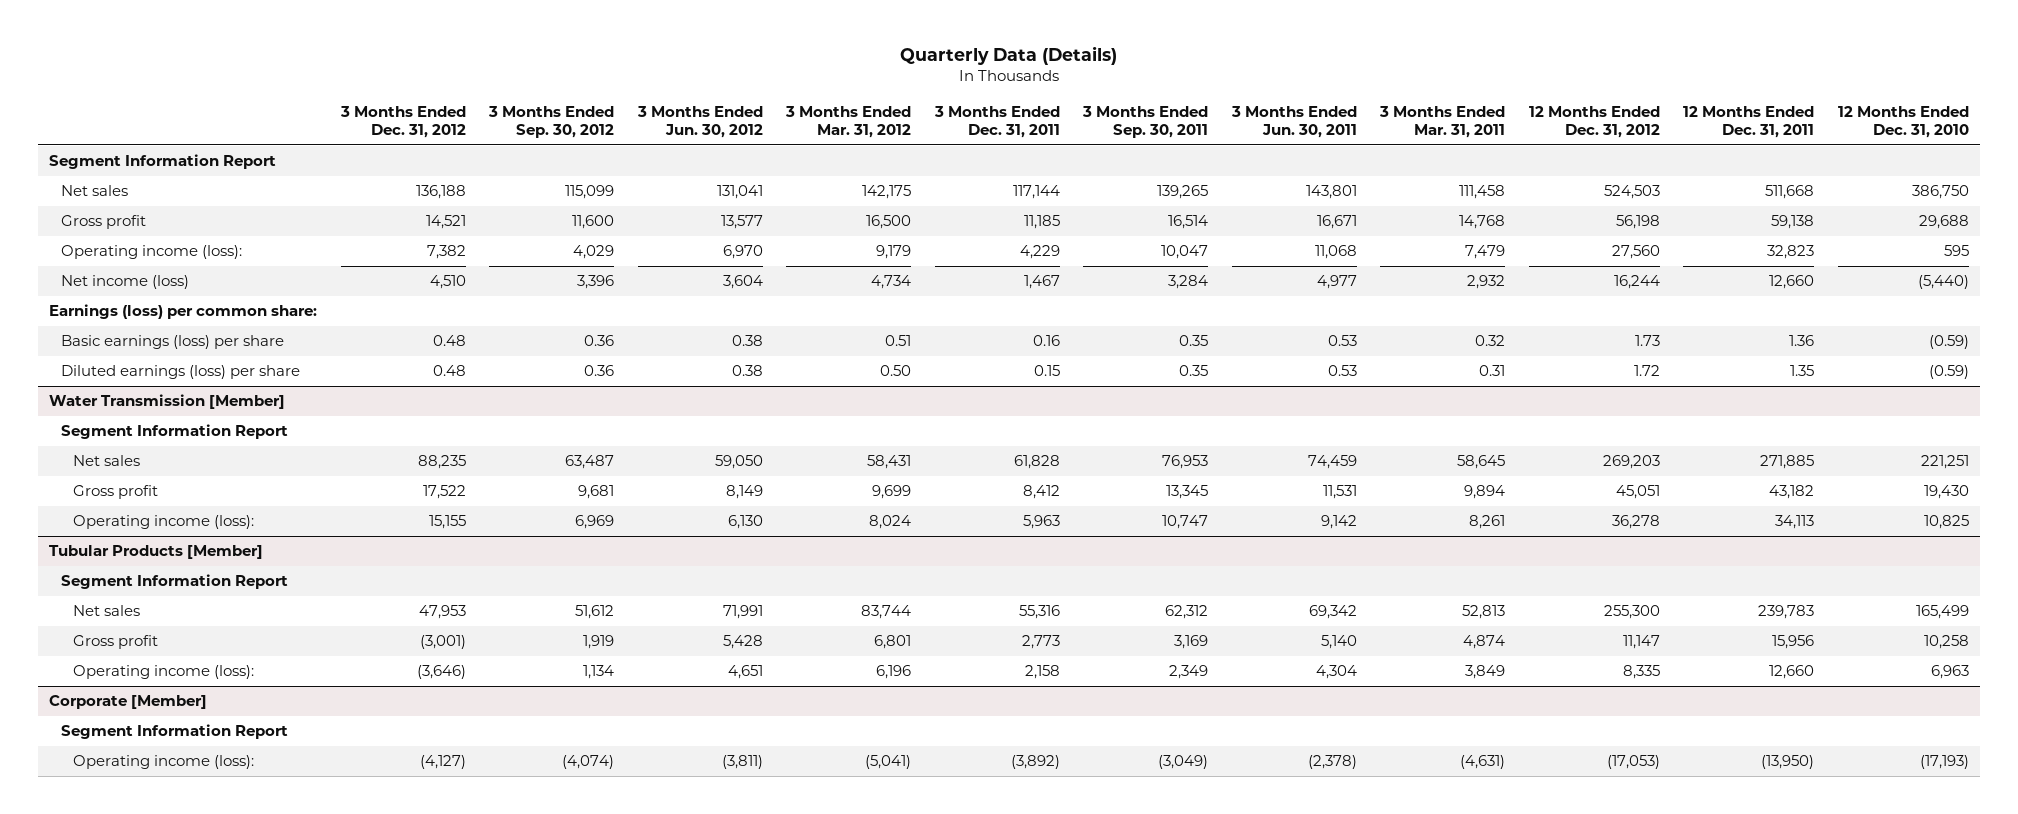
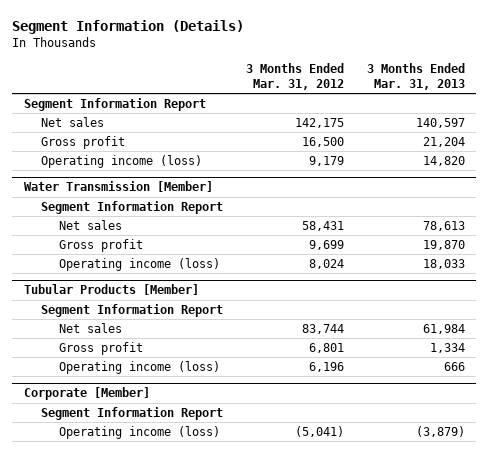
- Quarterly Data (Details)
+ Segment Information (Details)
- | 3 Months Ended Dec. 31, 2012 | 3 Months Ended Sep. 30, 2012 | 3 Months Ended Jun. 30, 2012 | 3 Months Ended Mar. 31, 2012 | 3 Months Ended Dec. 31, 2011 | 3 Months Ended Sep. 30, 2011 | 3 Months Ended Jun. 30, 2011 | 3 Months Ended Mar. 31, 2011 | 12 Months Ended Dec. 31, 2012 | 12 Months Ended Dec. 31, 2011 | 12 Months Ended Dec. 31, 2010
+ | 3 Months Ended Mar. 31, 2012 | 3 Months Ended Mar. 31, 2013
- Operating income (loss): | 7,382 | 4,029 | 6,970 | 9,179 | 4,229 | 10,047 | 11,068 | 7,479 | 27,560 | 32,823 | 595
- Net income (loss) | 4,510 | 3,396 | 3,604 | 4,734 | 1,467 | 3,284 | 4,977 | 2,932 | 16,244 | 12,660 | (5,440)
- Earnings (loss) per common share:
- Basic earnings (loss) per share | 0.48 | 0.36 | 0.38 | 0.51 | 0.16 | 0.35 | 0.53 | 0.32 | 1.73 | 1.36 | (0.59)
- Diluted earnings (loss) per share | 0.48 | 0.36 | 0.38 | 0.50 | 0.15 | 0.35 | 0.53 | 0.31 | 1.72 | 1.35 | (0.59)
+ Operating income (loss) | 9,179 | 14,820
@ Water Transmission [Member]
- Operating income (loss): | 15,155 | 6,969 | 6,130 | 8,024 | 5,963 | 10,747 | 9,142 | 8,261 | 36,278 | 34,113 | 10,825
+ Operating income (loss) | 8,024 | 18,033
@ Tubular Products [Member]
- Operating income (loss): | (3,646) | 1,134 | 4,651 | 6,196 | 2,158 | 2,349 | 4,304 | 3,849 | 8,335 | 12,660 | 6,963
+ Operating income (loss) | 6,196 | 666
@ Corporate [Member]
- Operating income (loss): | (4,127) | (4,074) | (3,811) | (5,041) | (3,892) | (3,049) | (2,378) | (4,631) | (17,053) | (13,950) | (17,193)
+ Operating income (loss) | (5,041) | (3,879)

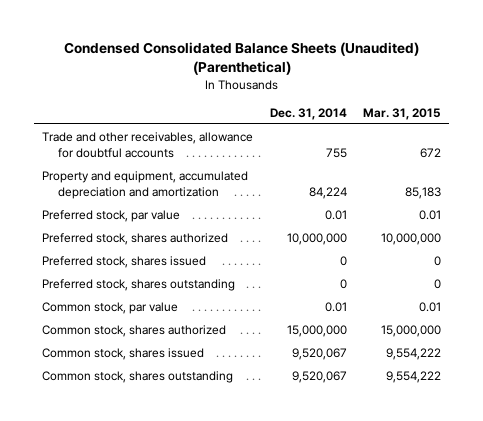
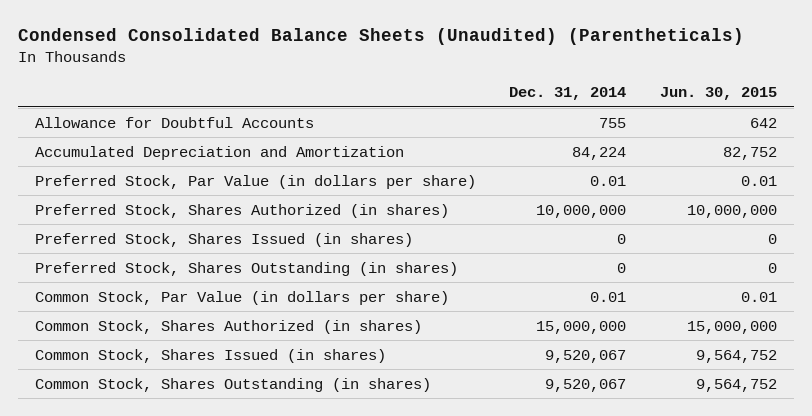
- Condensed Consolidated Balance Sheets (Unaudited) (Parenthetical)
+ Condensed Consolidated Balance Sheets (Unaudited) (Parentheticals)
- | Dec. 31, 2014 | Mar. 31, 2015
+ | Dec. 31, 2014 | Jun. 30, 2015
- Trade and other receivables, allowance for doubtful accounts | 755 | 672
- Property and equipment, accumulated depreciation and amortization | 84,224 | 85,183
- Preferred stock, par value | 0.01 | 0.01
- Preferred stock, shares authorized | 10,000,000 | 10,000,000
- Preferred stock, shares issued | 0 | 0
- Preferred stock, shares outstanding | 0 | 0
- Common stock, par value | 0.01 | 0.01
- Common stock, shares authorized | 15,000,000 | 15,000,000
- Common stock, shares issued | 9,520,067 | 9,554,222
- Common stock, shares outstanding | 9,520,067 | 9,554,222
+ Allowance for Doubtful Accounts | 755 | 642
+ Accumulated Depreciation and Amortization | 84,224 | 82,752
+ Preferred Stock, Par Value (in dollars per share) | 0.01 | 0.01
+ Preferred Stock, Shares Authorized (in shares) | 10,000,000 | 10,000,000
+ Preferred Stock, Shares Issued (in shares) | 0 | 0
+ Preferred Stock, Shares Outstanding (in shares) | 0 | 0
+ Common Stock, Par Value (in dollars per share) | 0.01 | 0.01
+ Common Stock, Shares Authorized (in shares) | 15,000,000 | 15,000,000
+ Common Stock, Shares Issued (in shares) | 9,520,067 | 9,564,752
+ Common Stock, Shares Outstanding (in shares) | 9,520,067 | 9,564,752

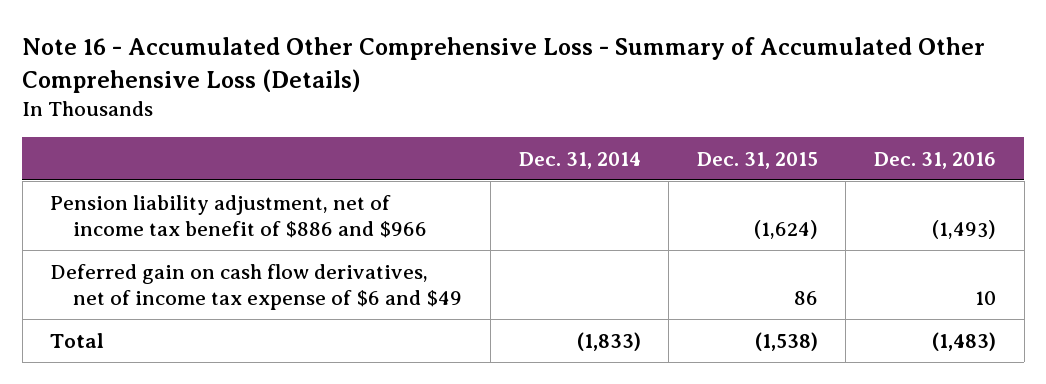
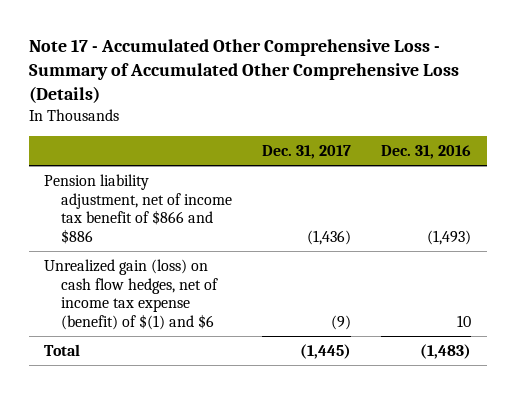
- Note 16 - Accumulated Other Comprehensive Loss - Summary of Accumulated Other Comprehensive Loss (Details)
+ Note 17 - Accumulated Other Comprehensive Loss - Summary of Accumulated Other Comprehensive Loss (Details)
- | Dec. 31, 2014 | Dec. 31, 2015 | Dec. 31, 2016
+ | Dec. 31, 2017 | Dec. 31, 2016
- Pension liability adjustment, net of income tax benefit of $886 and $966 | | (1,624) | (1,493)
- Deferred gain on cash flow derivatives, net of income tax expense of $6 and $49 | | 86 | 10
+ Pension liability adjustment, net of income tax benefit of $866 and $886 | (1,436) | (1,493)
+ Unrealized gain (loss) on cash flow hedges, net of income tax expense (benefit) of $(1) and $6 | (9) | 10

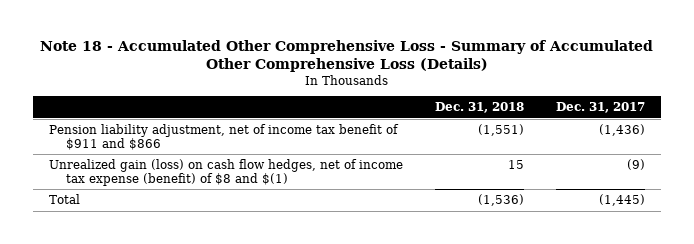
- Note 17 - Accumulated Other Comprehensive Loss - Summary of Accumulated Other Comprehensive Loss (Details)
+ Note 18 - Accumulated Other Comprehensive Loss - Summary of Accumulated Other Comprehensive Loss (Details)
- | Dec. 31, 2017 | Dec. 31, 2016
+ | Dec. 31, 2018 | Dec. 31, 2017
- Pension liability adjustment, net of income tax benefit of $866 and $886 | (1,436) | (1,493)
- Unrealized gain (loss) on cash flow hedges, net of income tax expense (benefit) of $(1) and $6 | (9) | 10
+ Pension liability adjustment, net of income tax benefit of $911 and $866 | (1,551) | (1,436)
+ Unrealized gain (loss) on cash flow hedges, net of income tax expense (benefit) of $8 and $(1) | 15 | (9)

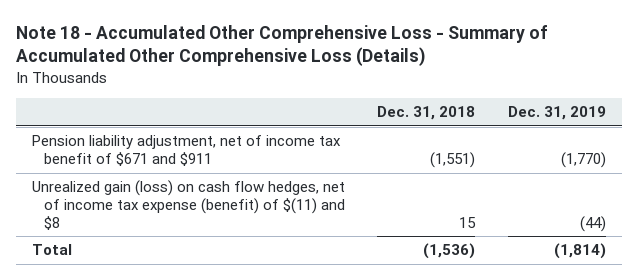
- | Dec. 31, 2018 | Dec. 31, 2017
+ | Dec. 31, 2018 | Dec. 31, 2019
- Pension liability adjustment, net of income tax benefit of $911 and $866 | (1,551) | (1,436)
- Unrealized gain (loss) on cash flow hedges, net of income tax expense (benefit) of $8 and $(1) | 15 | (9)
+ Pension liability adjustment, net of income tax benefit of $671 and $911 | (1,551) | (1,770)
+ Unrealized gain (loss) on cash flow hedges, net of income tax expense (benefit) of $(11) and $8 | 15 | (44)

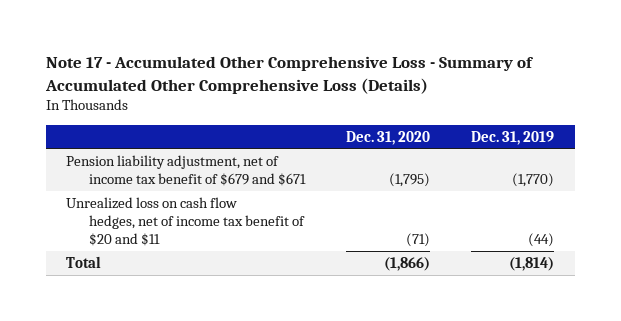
- Note 18 - Accumulated Other Comprehensive Loss - Summary of Accumulated Other Comprehensive Loss (Details)
+ Note 17 - Accumulated Other Comprehensive Loss - Summary of Accumulated Other Comprehensive Loss (Details)
- | Dec. 31, 2018 | Dec. 31, 2019
+ | Dec. 31, 2020 | Dec. 31, 2019
- Pension liability adjustment, net of income tax benefit of $671 and $911 | (1,551) | (1,770)
- Unrealized gain (loss) on cash flow hedges, net of income tax expense (benefit) of $(11) and $8 | 15 | (44)
+ Pension liability adjustment, net of income tax benefit of $679 and $671 | (1,795) | (1,770)
+ Unrealized loss on cash flow hedges, net of income tax benefit of $20 and $11 | (71) | (44)

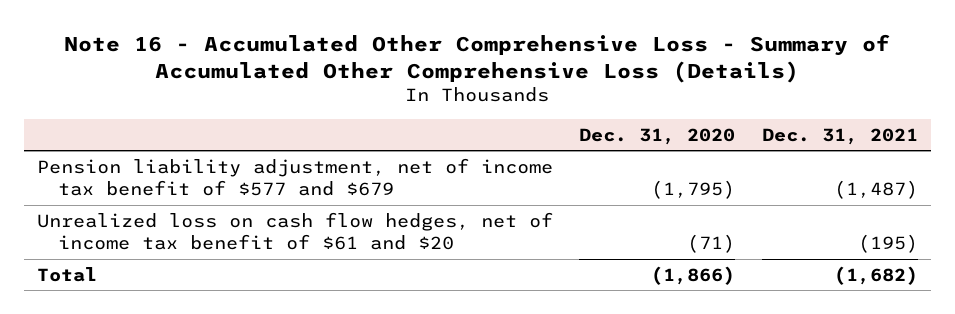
- Note 17 - Accumulated Other Comprehensive Loss - Summary of Accumulated Other Comprehensive Loss (Details)
+ Note 16 - Accumulated Other Comprehensive Loss - Summary of Accumulated Other Comprehensive Loss (Details)
- | Dec. 31, 2020 | Dec. 31, 2019
+ | Dec. 31, 2020 | Dec. 31, 2021
- Pension liability adjustment, net of income tax benefit of $679 and $671 | (1,795) | (1,770)
- Unrealized loss on cash flow hedges, net of income tax benefit of $20 and $11 | (71) | (44)
+ Pension liability adjustment, net of income tax benefit of $577 and $679 | (1,795) | (1,487)
+ Unrealized loss on cash flow hedges, net of income tax benefit of $61 and $20 | (71) | (195)

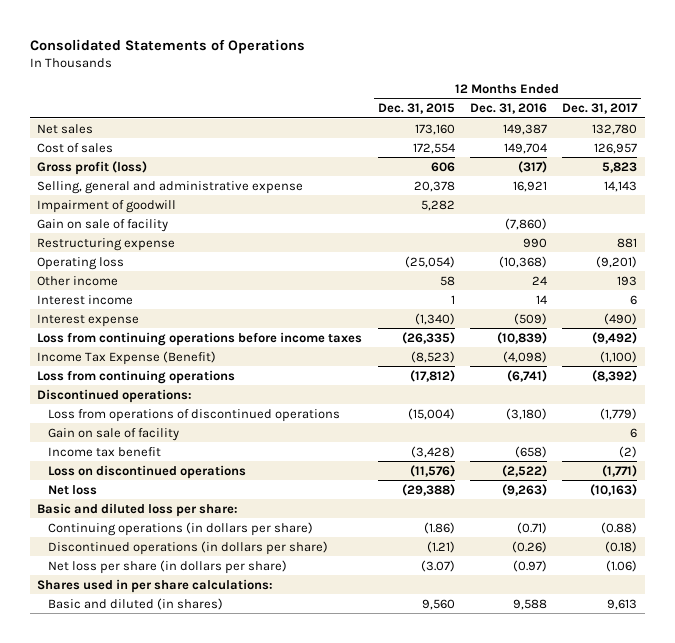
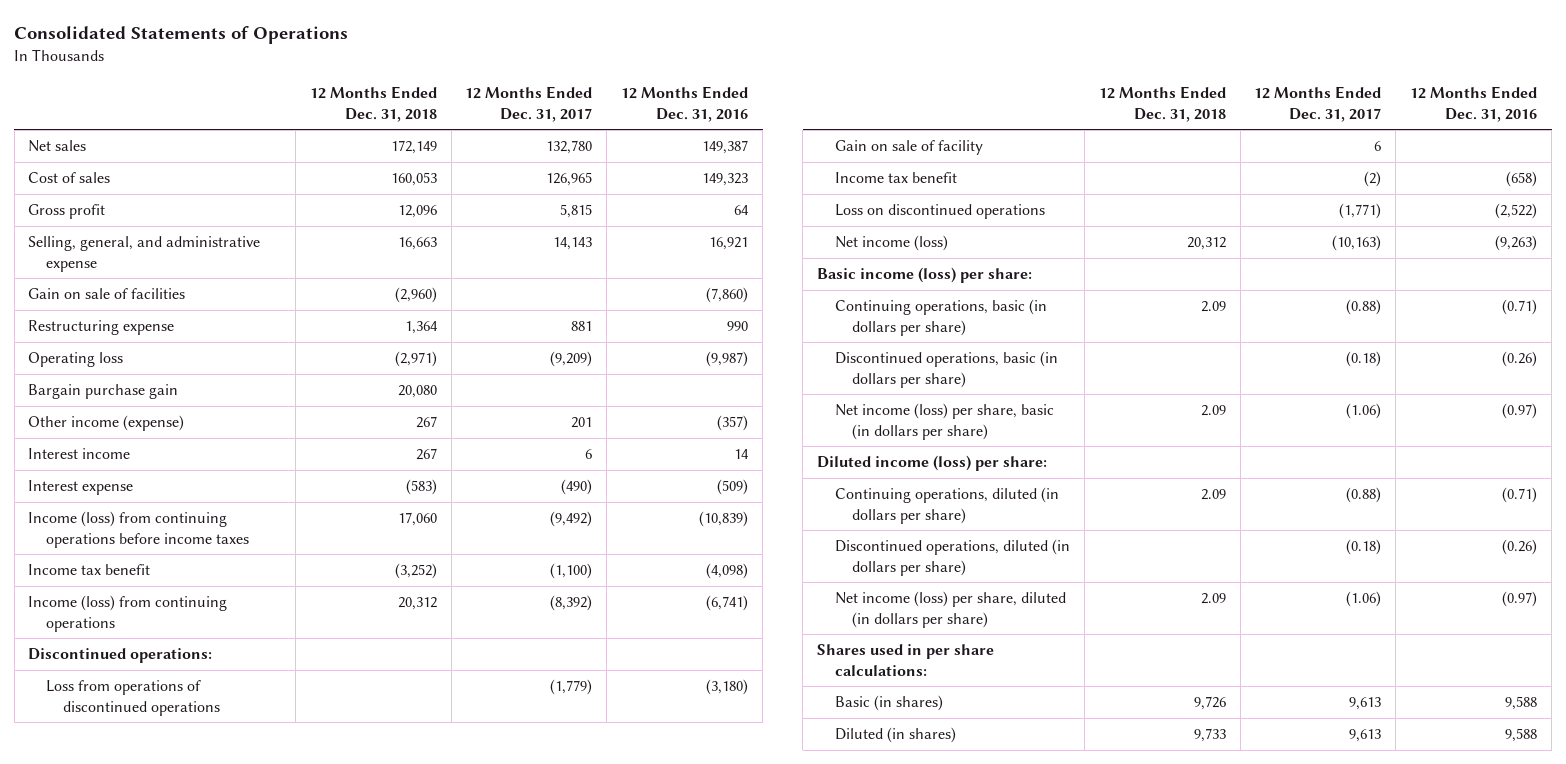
- | 12 Months Ended Dec. 31, 2015 | 12 Months Ended Dec. 31, 2016 | 12 Months Ended Dec. 31, 2017
+ | 12 Months Ended Dec. 31, 2018 | 12 Months Ended Dec. 31, 2017 | 12 Months Ended Dec. 31, 2016
- Cost of sales | 172,554 | 149,704 | 126,957
- Gross profit (loss) | 606 | (317) | 5,823
- Selling, general and administrative expense | 20,378 | 16,921 | 14,143
- Impairment of goodwill | 5,282 | |
- Gain on sale of facility | | (7,860) |
+ Cost of sales | 160,053 | 126,965 | 149,323
+ Gross profit | 12,096 | 5,815 | 64
+ Selling, general, and administrative expense | 16,663 | 14,143 | 16,921
+ Gain on sale of facilities | (2,960) | | (7,860)
- Operating loss | (25,054) | (10,368) | (9,201)
- Other income | 58 | 24 | 193
+ Operating loss | (2,971) | (9,209) | (9,987)
+ Bargain purchase gain | 20,080 | |
+ Other income (expense) | 267 | 201 | (357)
- Loss from continuing operations before income taxes | (26,335) | (10,839) | (9,492)
- Income Tax Expense (Benefit) | (8,523) | (4,098) | (1,100)
- Loss from continuing operations | (17,812) | (6,741) | (8,392)
+ Income (loss) from continuing operations before income taxes | 17,060 | (9,492) | (10,839)
+ Income tax benefit | (3,252) | (1,100) | (4,098)
+ Income (loss) from continuing operations | 20,312 | (8,392) | (6,741)
- Net loss | (29,388) | (9,263) | (10,163)
- Basic and diluted loss per share:
- Continuing operations (in dollars per share) | (1.86) | (0.71) | (0.88)
- Discontinued operations (in dollars per share) | (1.21) | (0.26) | (0.18)
- Net loss per share (in dollars per share) | (3.07) | (0.97) | (1.06)
+ Net income (loss) | 20,312 | (10,163) | (9,263)
+ Basic income (loss) per share:
+ Continuing operations, basic (in dollars per share) | 2.09 | (0.88) | (0.71)
+ Discontinued operations, basic (in dollars per share) | | (0.18) | (0.26)
+ Net income (loss) per share, basic (in dollars per share) | 2.09 | (1.06) | (0.97)
+ Diluted income (loss) per share:
+ Continuing operations, diluted (in dollars per share) | 2.09 | (0.88) | (0.71)
+ Discontinued operations, diluted (in dollars per share) | | (0.18) | (0.26)
+ Net income (loss) per share, diluted (in dollars per share) | 2.09 | (1.06) | (0.97)
- Basic and diluted (in shares) | 9,560 | 9,588 | 9,613
+ Basic (in shares) | 9,726 | 9,613 | 9,588
+ Diluted (in shares) | 9,733 | 9,613 | 9,588

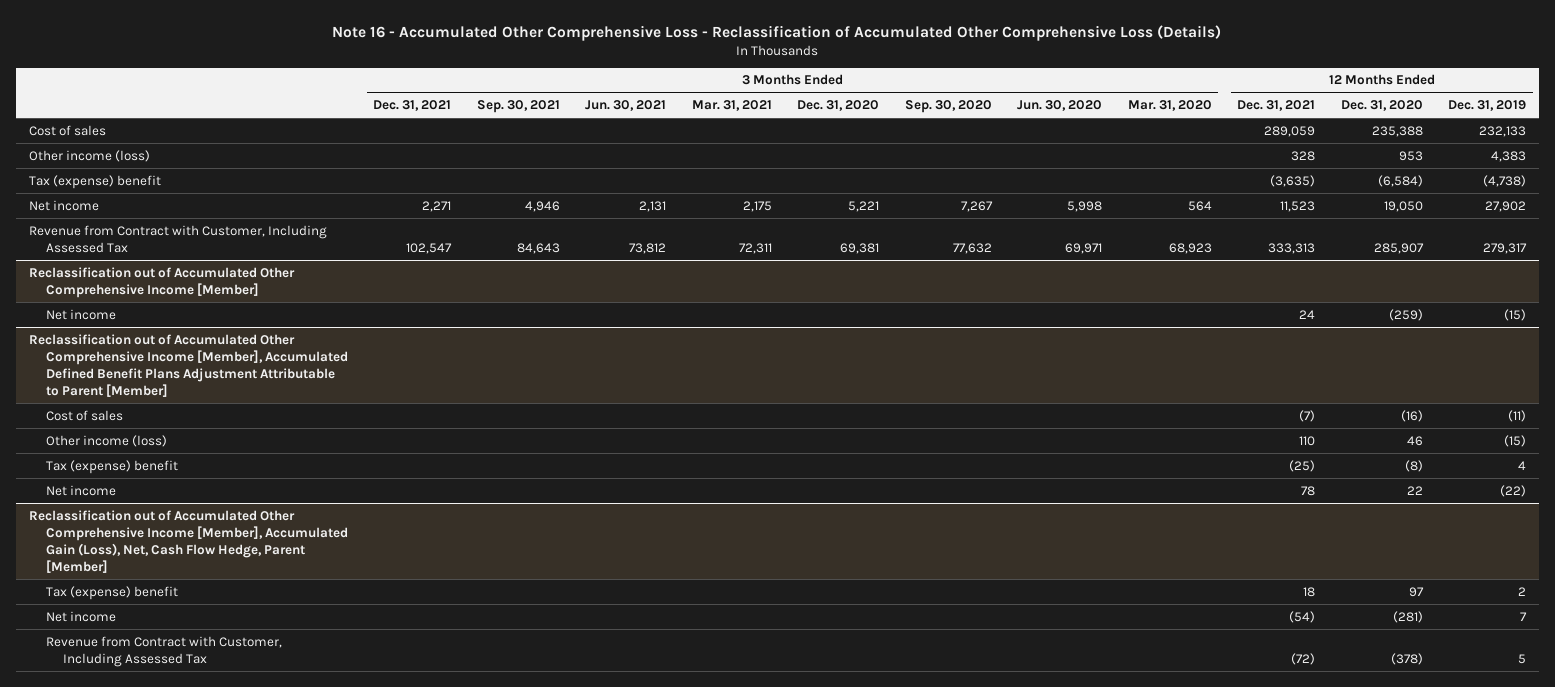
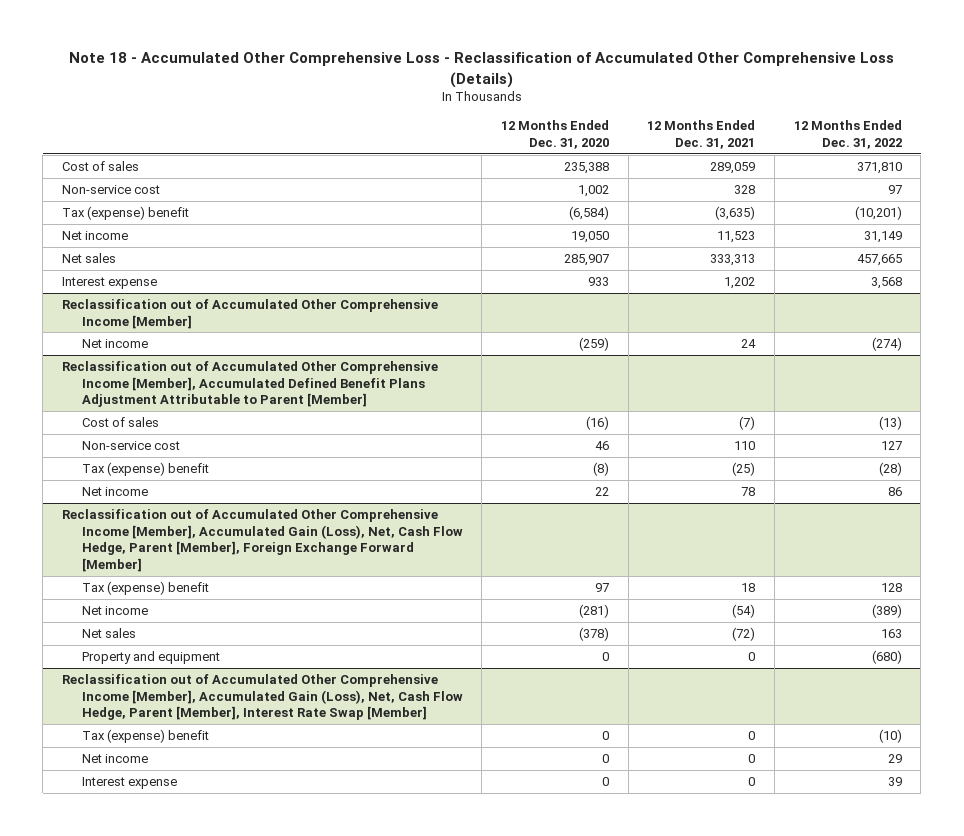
- Note 16 - Accumulated Other Comprehensive Loss - Reclassification of Accumulated Other Comprehensive Loss (Details)
+ Note 18 - Accumulated Other Comprehensive Loss - Reclassification of Accumulated Other Comprehensive Loss (Details)
- | 3 Months Ended Dec. 31, 2021 | 3 Months Ended Sep. 30, 2021 | 3 Months Ended Jun. 30, 2021 | 3 Months Ended Mar. 31, 2021 | 3 Months Ended Dec. 31, 2020 | 3 Months Ended Sep. 30, 2020 | 3 Months Ended Jun. 30, 2020 | 3 Months Ended Mar. 31, 2020 | 12 Months Ended Dec. 31, 2021 | 12 Months Ended Dec. 31, 2020 | 12 Months Ended Dec. 31, 2019
+ | 12 Months Ended Dec. 31, 2020 | 12 Months Ended Dec. 31, 2021 | 12 Months Ended Dec. 31, 2022
- Other income (loss) | | | | | | | | | 328 | 953 | 4,383
+ Non-service cost | 1,002 | 328 | 97
- Revenue from Contract with Customer, Including Assessed Tax | 102,547 | 84,643 | 73,812 | 72,311 | 69,381 | 77,632 | 69,971 | 68,923 | 333,313 | 285,907 | 279,317
+ Net sales | 285,907 | 333,313 | 457,665
+ Interest expense | 933 | 1,202 | 3,568
@ Reclassification out of Accumulated Other Comprehensive Income [Member], Accumulated Defined Benefit Plans Adjustment Attributable to Parent [Member]
- Other income (loss) | | | | | | | | | 110 | 46 | (15)
+ Non-service cost | 46 | 110 | 127
- Reclassification out of Accumulated Other Comprehensive Income [Member], Accumulated Gain (Loss), Net, Cash Flow Hedge, Parent [Member]
+ Reclassification out of Accumulated Other Comprehensive Income [Member], Accumulated Gain (Loss), Net, Cash Flow Hedge, Parent [Member], Foreign Exchange Forward [Member]
- Revenue from Contract with Customer, Including Assessed Tax | | | | | | | | | (72) | (378) | 5
+ Net sales | (378) | (72) | 163
+ Property and equipment | 0 | 0 | (680)
+ Reclassification out of Accumulated Other Comprehensive Income [Member], Accumulated Gain (Loss), Net, Cash Flow Hedge, Parent [Member], Interest Rate Swap [Member]
+ Tax (expense) benefit | 0 | 0 | (10)
+ Net income | 0 | 0 | 29
+ Interest expense | 0 | 0 | 39

